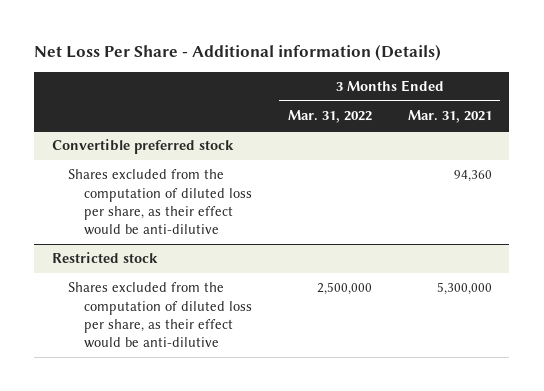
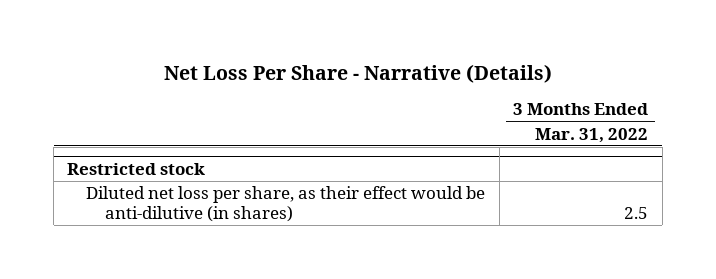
- Net Loss Per Share - Additional information (Details)
+ Net Loss Per Share - Narrative (Details)
- | 3 Months Ended Mar. 31, 2022 | 3 Months Ended Mar. 31, 2021
+ | 3 Months Ended Mar. 31, 2022
- Convertible preferred stock
- Shares excluded from the computation of diluted loss per share, as their effect would be anti-dilutive | | 94,360
@ Restricted stock
- Shares excluded from the computation of diluted loss per share, as their effect would be anti-dilutive | 2,500,000 | 5,300,000
+ Diluted net loss per share, as their effect would be anti-dilutive (in shares) | 2.5

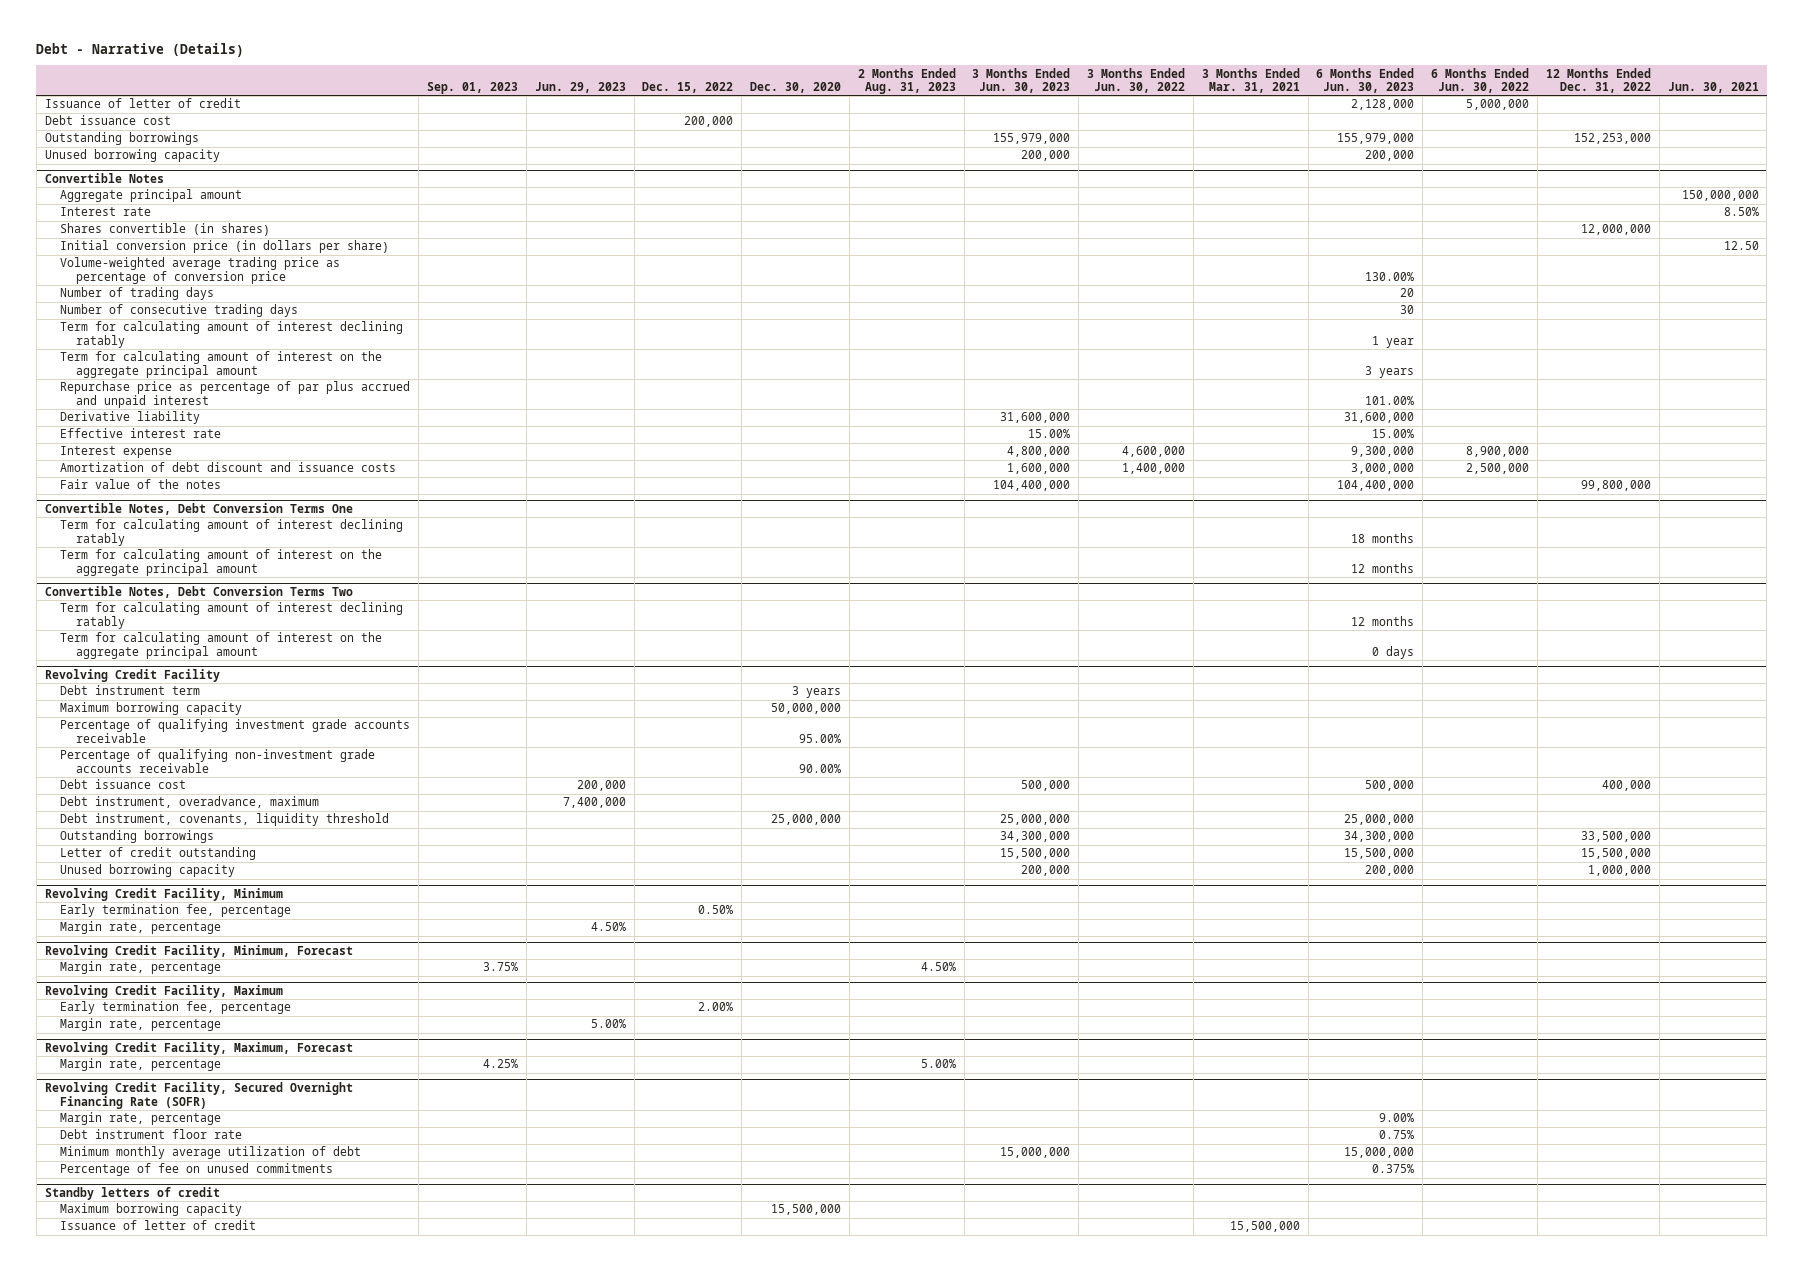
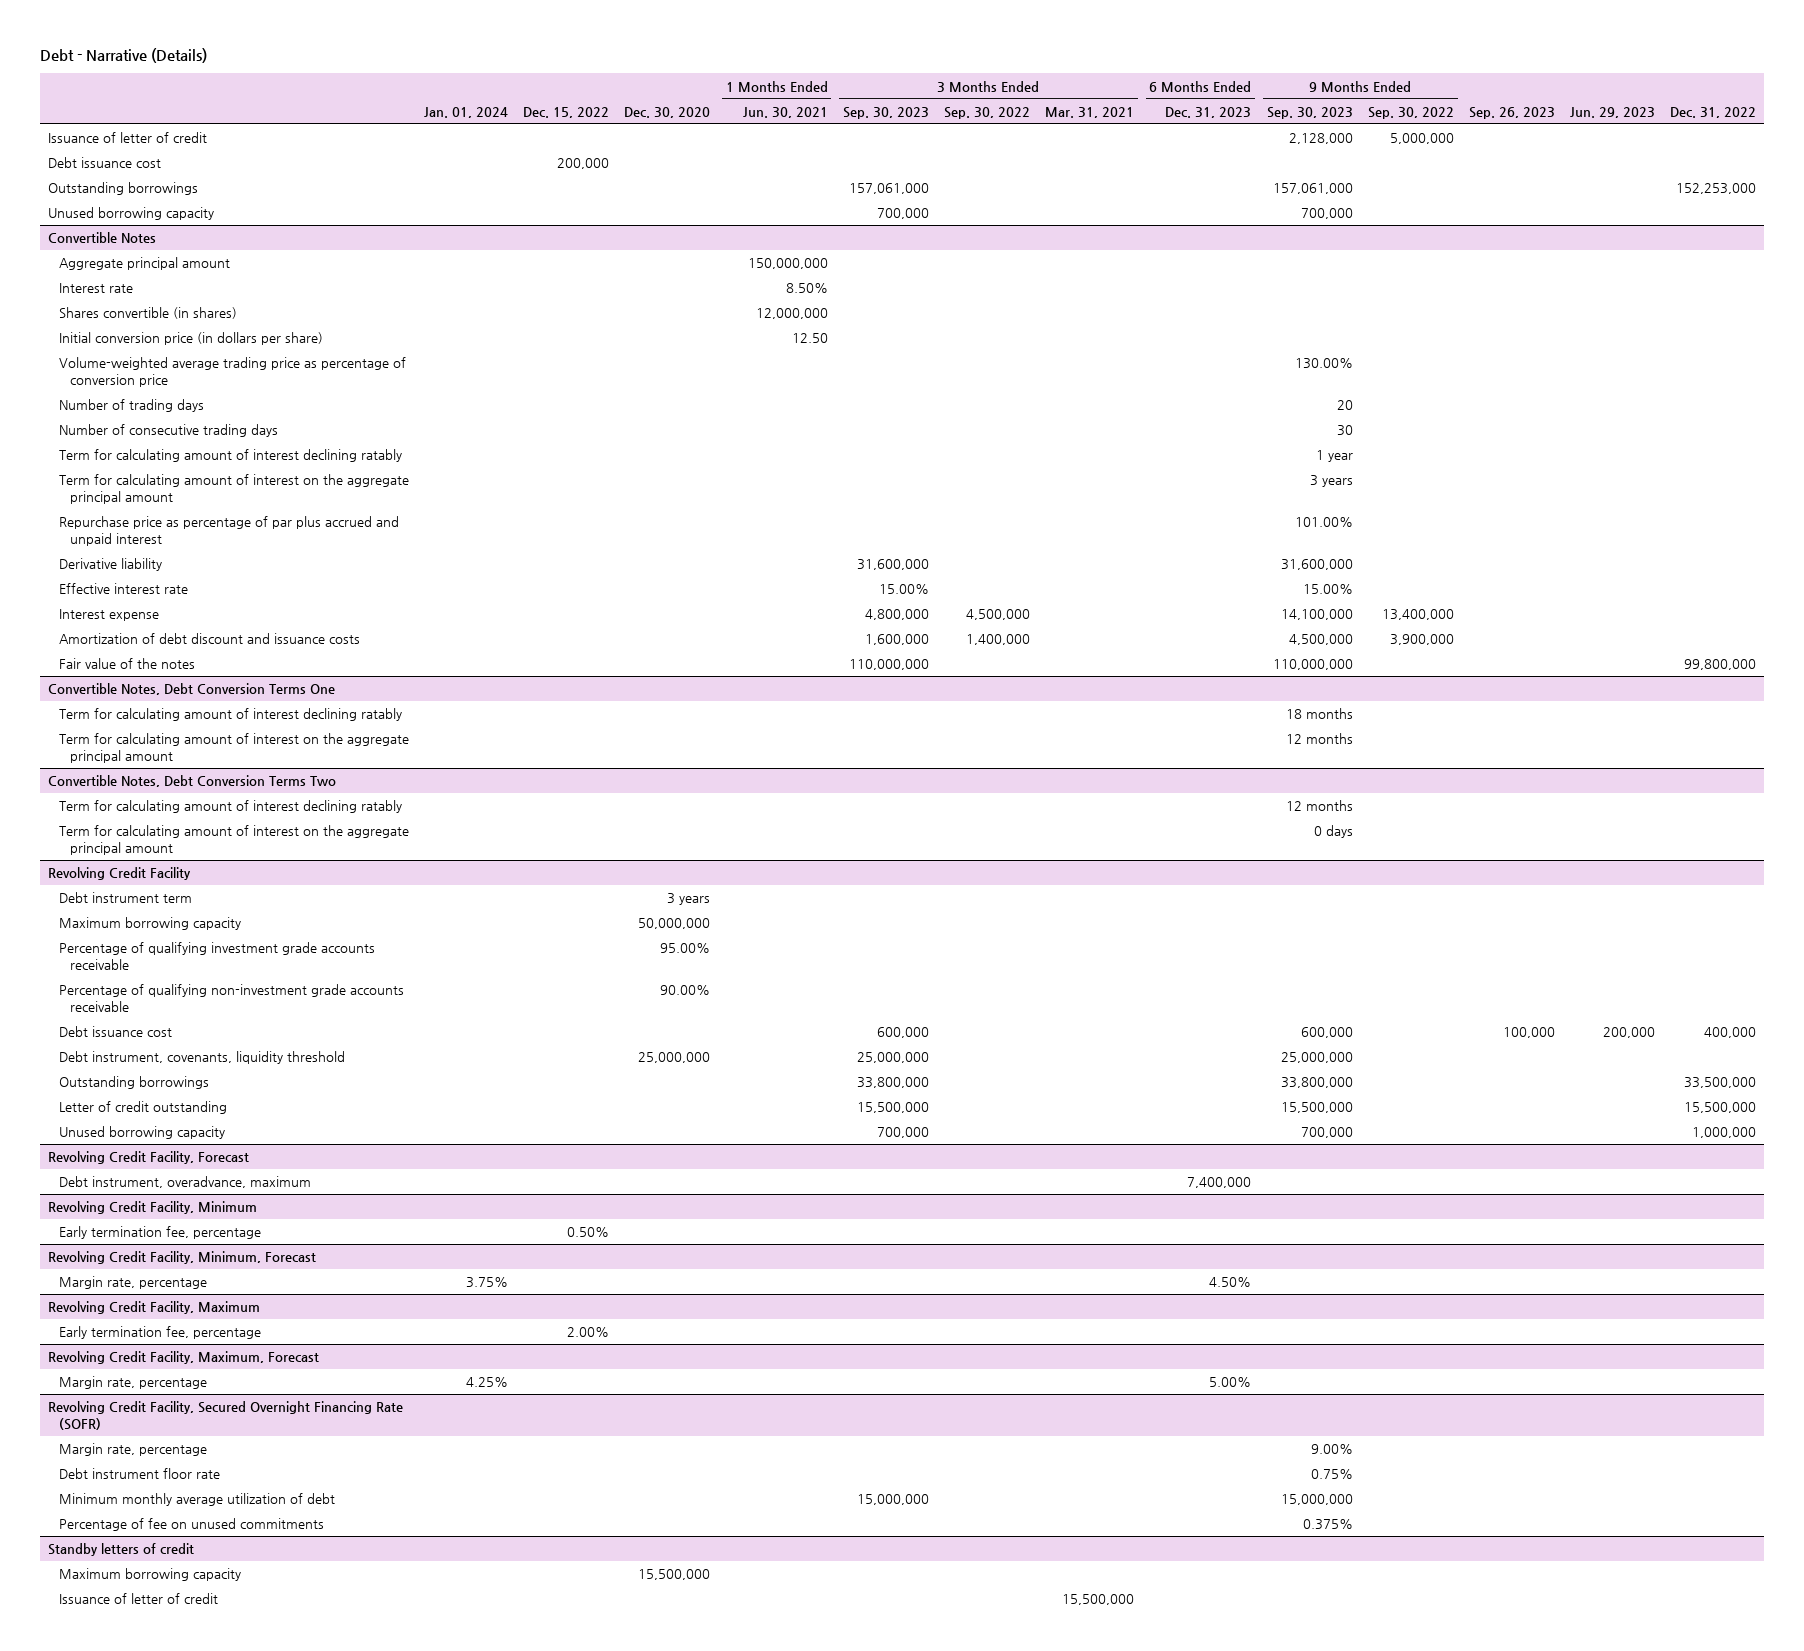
- | Sep. 01, 2023 | Jun. 29, 2023 | Dec. 15, 2022 | Dec. 30, 2020 | 2 Months Ended Aug. 31, 2023 | 3 Months Ended Jun. 30, 2023 | 3 Months Ended Jun. 30, 2022 | 3 Months Ended Mar. 31, 2021 | 6 Months Ended Jun. 30, 2023 | 6 Months Ended Jun. 30, 2022 | 12 Months Ended Dec. 31, 2022 | Jun. 30, 2021
+ | Jan. 01, 2024 | Dec. 15, 2022 | Dec. 30, 2020 | 1 Months Ended Jun. 30, 2021 | 3 Months Ended Sep. 30, 2023 | 3 Months Ended Sep. 30, 2022 | 3 Months Ended Mar. 31, 2021 | 6 Months Ended Dec. 31, 2023 | 9 Months Ended Sep. 30, 2023 | 9 Months Ended Sep. 30, 2022 | Sep. 26, 2023 | Jun. 29, 2023 | Dec. 31, 2022
@ Revolving Credit Facility
- Debt instrument, overadvance, maximum | | 7,400,000 | | | | | | | | | |
+ Revolving Credit Facility, Forecast
+ Debt instrument, overadvance, maximum | | | | | | | | 7,400,000 | | | | |
@ Revolving Credit Facility, Minimum
- Margin rate, percentage | | 4.50% | | | | | | | | | |
@ Revolving Credit Facility, Maximum
- Margin rate, percentage | | 5.00% | | | | | | | | | |

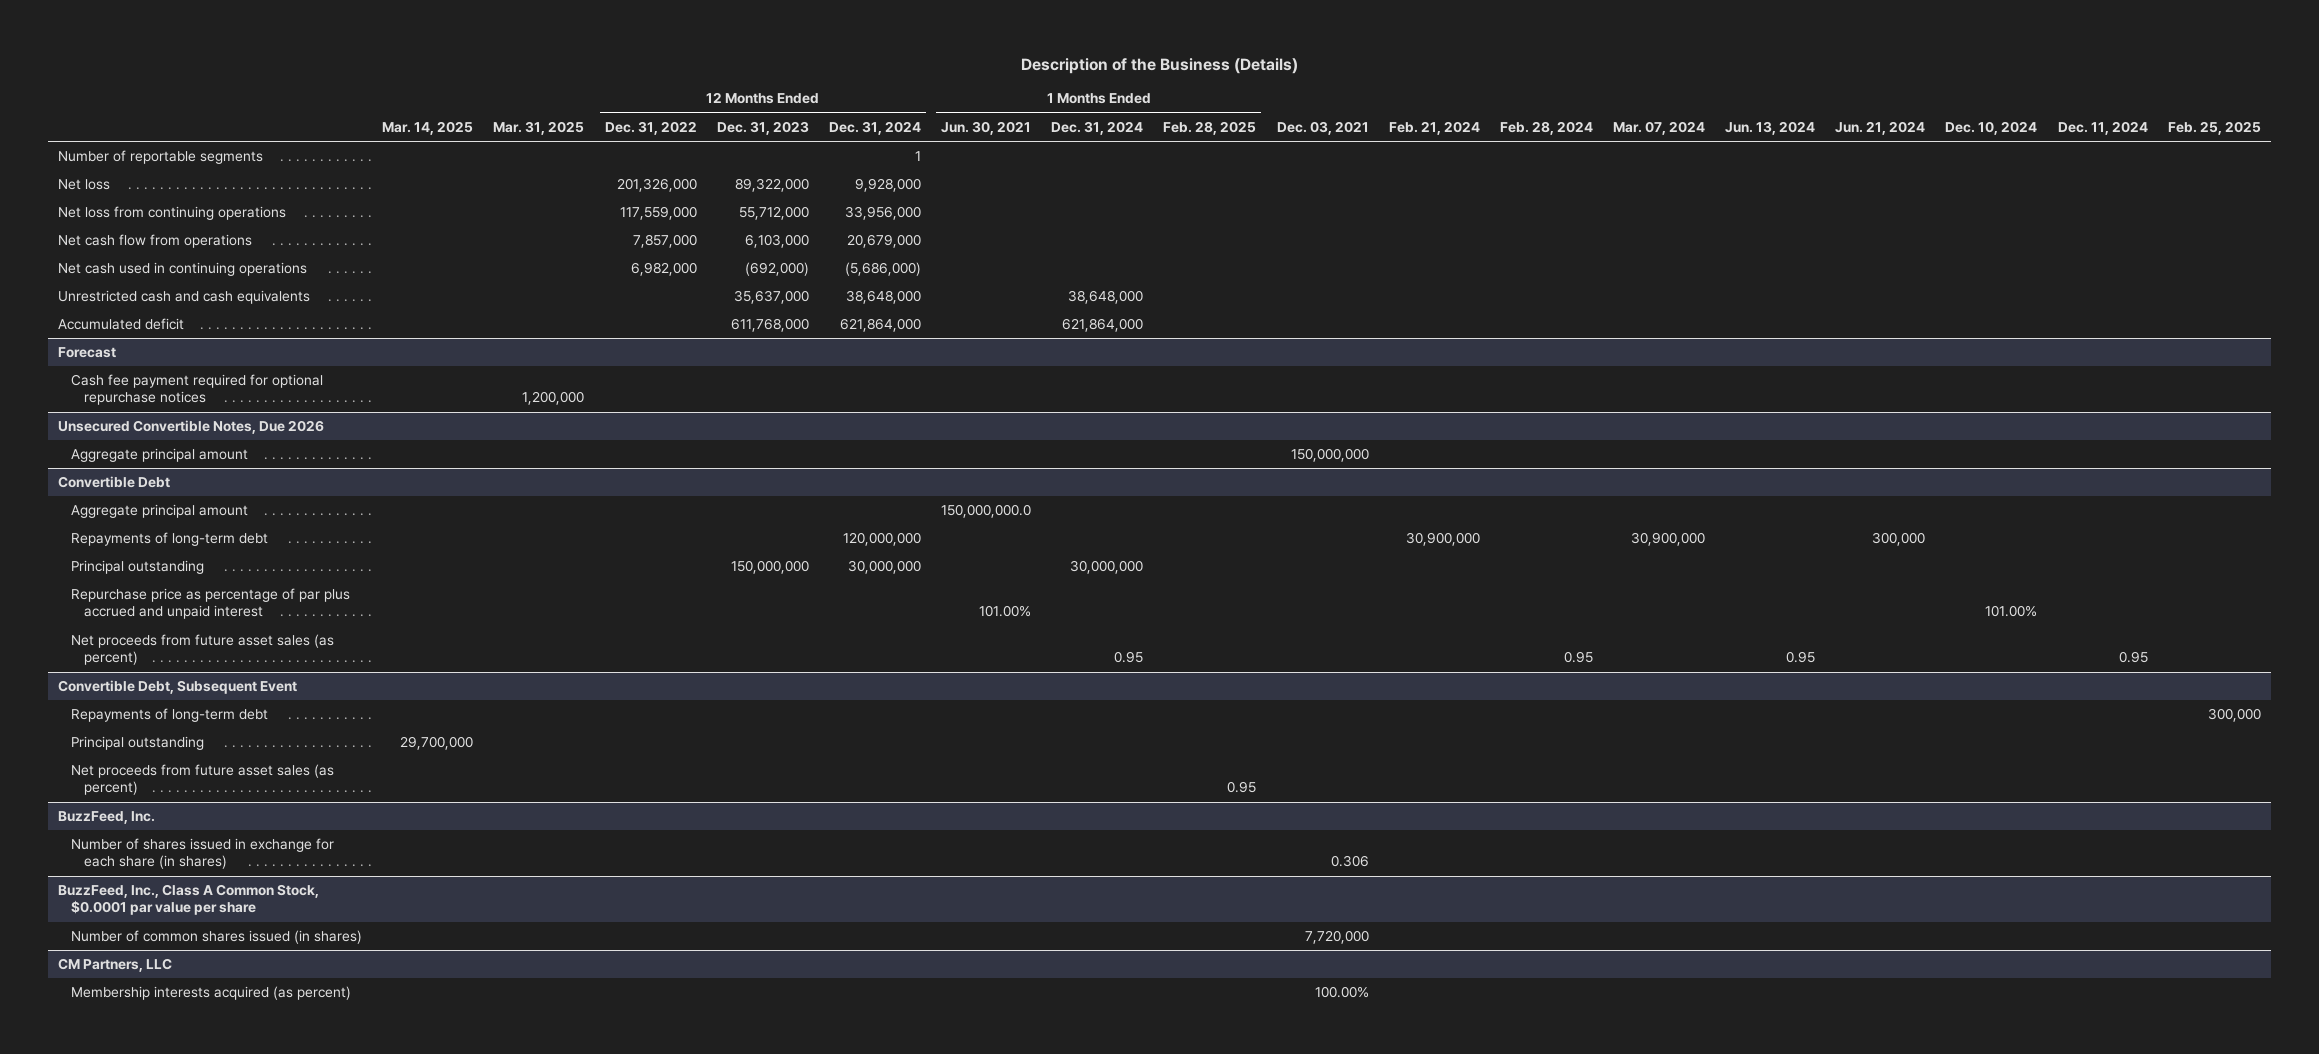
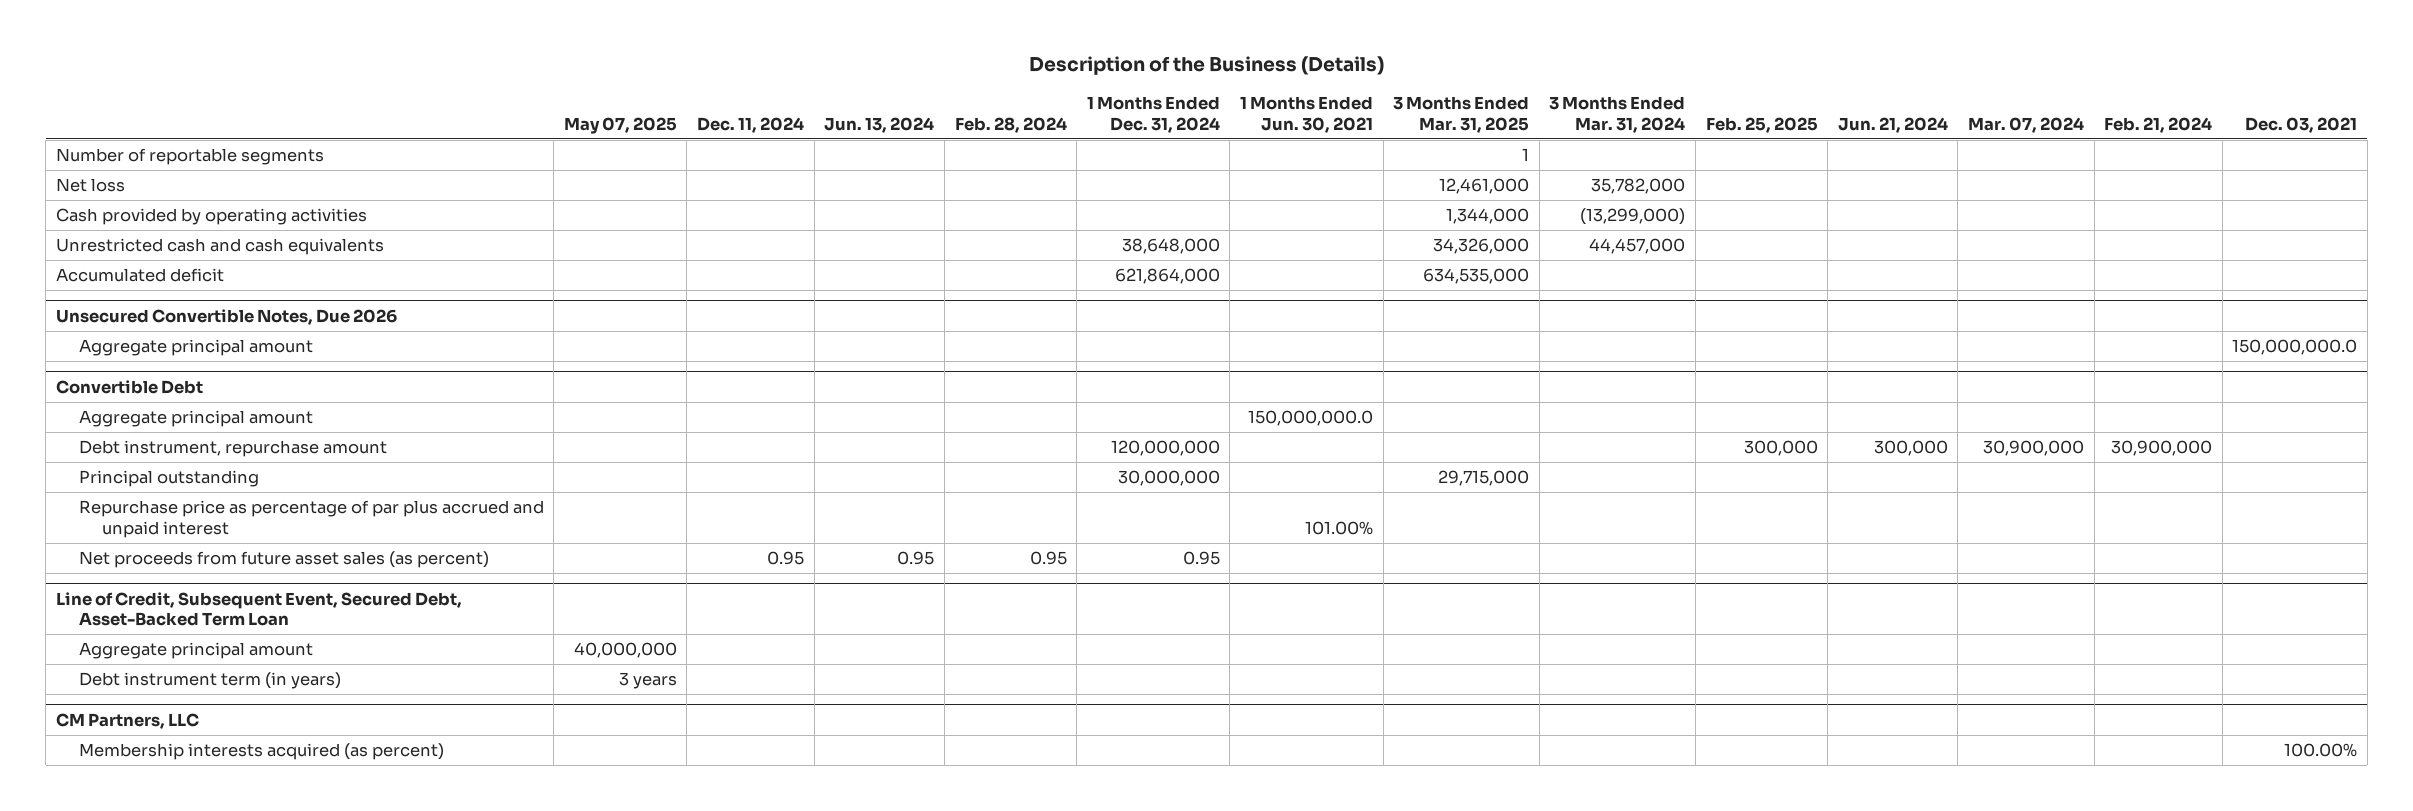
- | Mar. 14, 2025 | Mar. 31, 2025 | 12 Months Ended Dec. 31, 2022 | 12 Months Ended Dec. 31, 2023 | 12 Months Ended Dec. 31, 2024 | 1 Months Ended Jun. 30, 2021 | 1 Months Ended Dec. 31, 2024 | 1 Months Ended Feb. 28, 2025 | Dec. 03, 2021 | Feb. 21, 2024 | Feb. 28, 2024 | Mar. 07, 2024 | Jun. 13, 2024 | Jun. 21, 2024 | Dec. 10, 2024 | Dec. 11, 2024 | Feb. 25, 2025
+ | May 07, 2025 | Dec. 11, 2024 | Jun. 13, 2024 | Feb. 28, 2024 | 1 Months Ended Dec. 31, 2024 | 1 Months Ended Jun. 30, 2021 | 3 Months Ended Mar. 31, 2025 | 3 Months Ended Mar. 31, 2024 | Feb. 25, 2025 | Jun. 21, 2024 | Mar. 07, 2024 | Feb. 21, 2024 | Dec. 03, 2021
- Net loss from continuing operations | | | 117,559,000 | 55,712,000 | 33,956,000 | | | | | | | | | | | |
- Net cash flow from operations | | | 7,857,000 | 6,103,000 | 20,679,000 | | | | | | | | | | | |
- Net cash used in continuing operations | | | 6,982,000 | (692,000) | (5,686,000) | | | | | | | | | | | |
+ Cash provided by operating activities | | | | | | | 1,344,000 | (13,299,000) | | | | |
- Forecast
- Cash fee payment required for optional repurchase notices | | 1,200,000 | | | | | | | | | | | | | | |
@ Unsecured Convertible Notes, Due 2026
- Aggregate principal amount | | | | | | | | | 150,000,000 | | | | | | | |
+ Aggregate principal amount | | | | | | | | | | | | | 150,000,000.0
@ Convertible Debt
- Repayments of long-term debt | | | | | 120,000,000 | | | | | 30,900,000 | | 30,900,000 | | 300,000 | | |
+ Debt instrument, repurchase amount | | | | | 120,000,000 | | | | 300,000 | 300,000 | 30,900,000 | 30,900,000 |
- Convertible Debt, Subsequent Event
- Repayments of long-term debt | | | | | | | | | | | | | | | | | 300,000
- Principal outstanding | 29,700,000 | | | | | | | | | | | | | | | |
- Net proceeds from future asset sales (as percent) | | | | | | | | 0.95 | | | | | | | | |
- BuzzFeed, Inc.
- Number of shares issued in exchange for each share (in shares) | | | | | | | | | 0.306 | | | | | | | |
- BuzzFeed, Inc., Class A Common Stock, $0.0001 par value per share
- Number of common shares issued (in shares) | | | | | | | | | 7,720,000 | | | | | | | |
+ Line of Credit, Subsequent Event, Secured Debt, Asset-Backed Term Loan
+ Aggregate principal amount | 40,000,000 | | | | | | | | | | | |
+ Debt instrument term (in years) | 3 years | | | | | | | | | | | |

